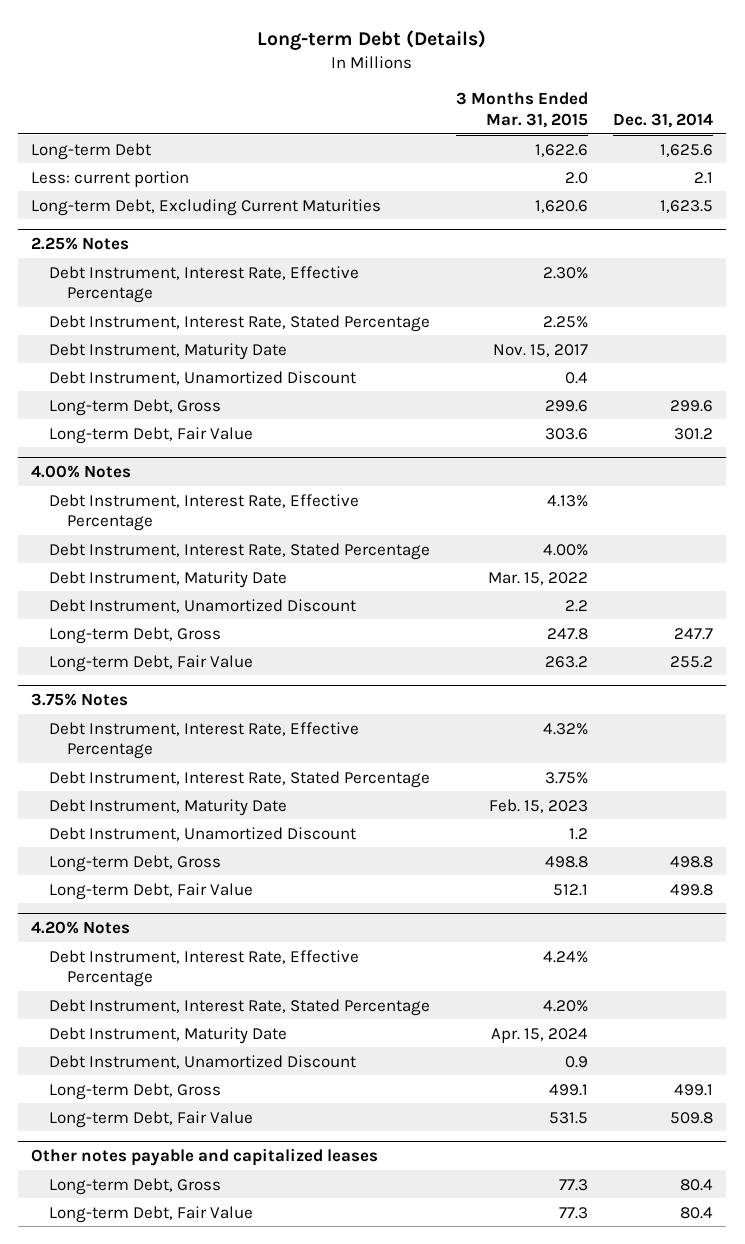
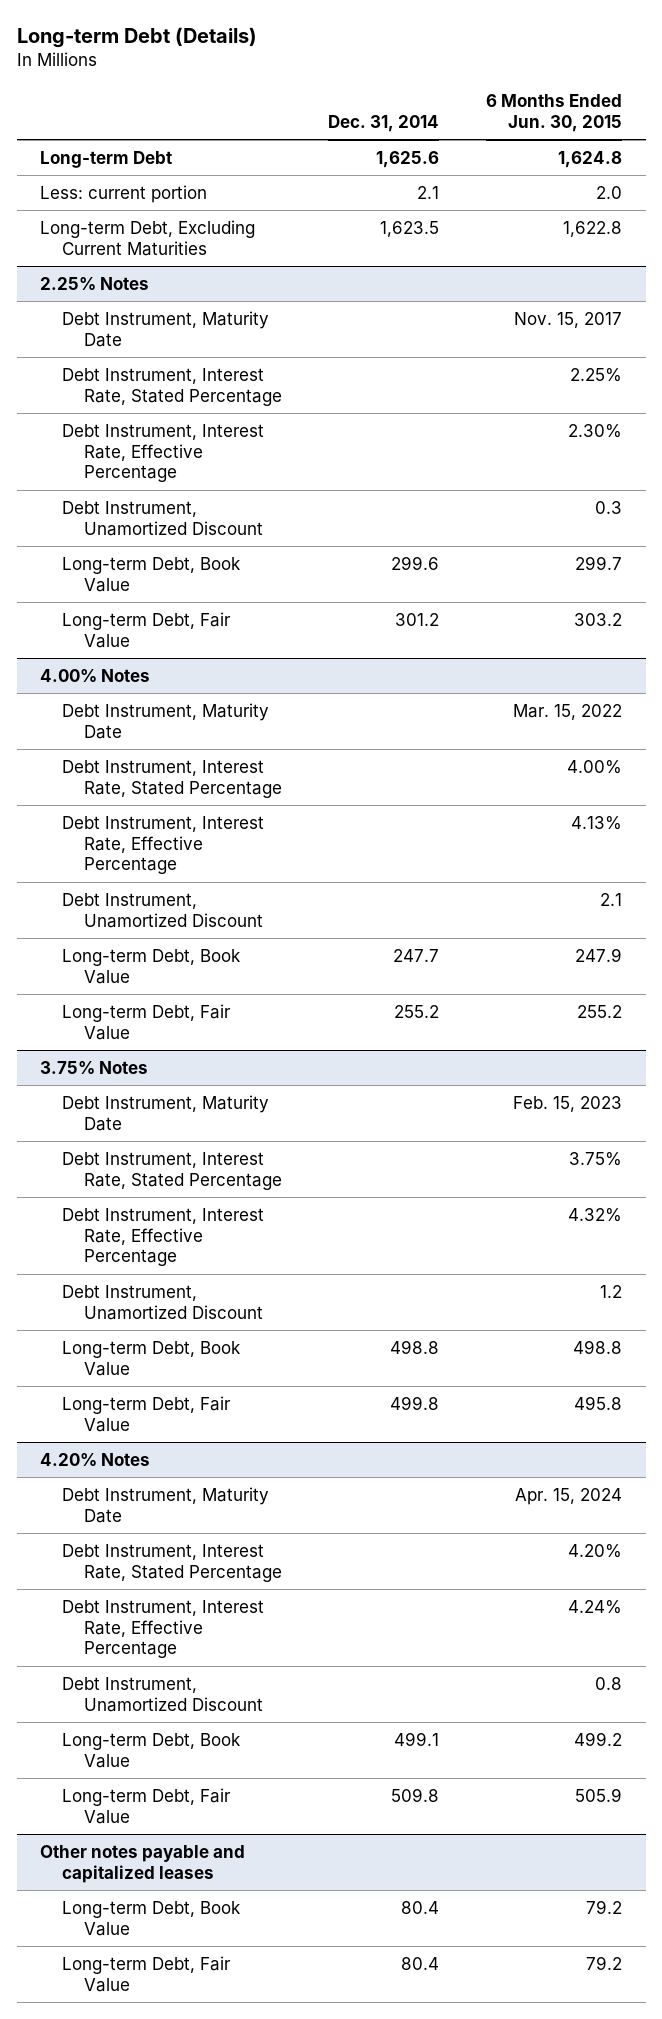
- | 3 Months Ended Mar. 31, 2015 | Dec. 31, 2014
+ | Dec. 31, 2014 | 6 Months Ended Jun. 30, 2015
@ 2.25% Notes
moved down: Debt Instrument, Interest Rate, Stated Percentage | | 2.25%
moved down: Debt Instrument, Interest Rate, Effective Percentage | | 2.30%
- Long-term Debt, Gross | 299.6 | 299.6
+ Long-term Debt, Book Value | 299.6 | 299.7
@ 4.00% Notes
moved down: Debt Instrument, Interest Rate, Stated Percentage | | 4.00%
moved down: Debt Instrument, Interest Rate, Effective Percentage | | 4.13%
- Long-term Debt, Gross | 247.8 | 247.7
+ Long-term Debt, Book Value | 247.7 | 247.9
@ 3.75% Notes
moved down: Debt Instrument, Interest Rate, Stated Percentage | | 3.75%
moved down: Debt Instrument, Interest Rate, Effective Percentage | | 4.32%
- Long-term Debt, Gross | 498.8 | 498.8
+ Long-term Debt, Book Value | 498.8 | 498.8
@ 4.20% Notes
moved down: Debt Instrument, Interest Rate, Stated Percentage | | 4.20%
moved down: Debt Instrument, Interest Rate, Effective Percentage | | 4.24%
- Long-term Debt, Gross | 499.1 | 499.1
+ Long-term Debt, Book Value | 499.1 | 499.2
@ Other notes payable and capitalized leases
- Long-term Debt, Gross | 77.3 | 80.4
+ Long-term Debt, Book Value | 80.4 | 79.2

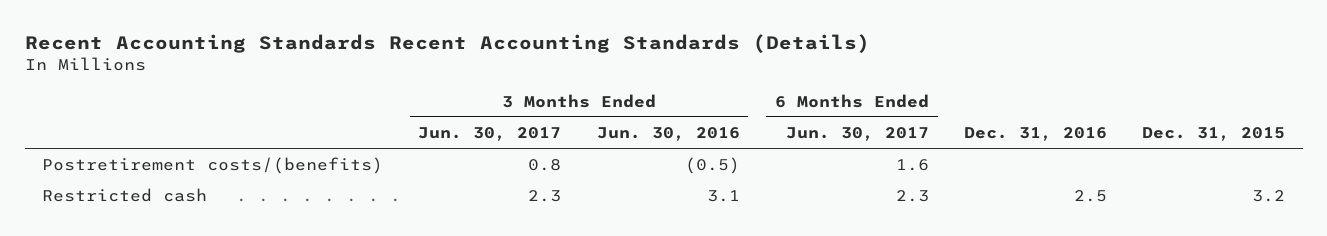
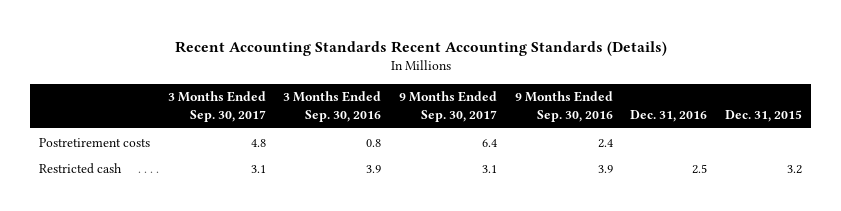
- | 3 Months Ended Jun. 30, 2017 | 3 Months Ended Jun. 30, 2016 | 6 Months Ended Jun. 30, 2017 | Dec. 31, 2016 | Dec. 31, 2015
+ | 3 Months Ended Sep. 30, 2017 | 3 Months Ended Sep. 30, 2016 | 9 Months Ended Sep. 30, 2017 | 9 Months Ended Sep. 30, 2016 | Dec. 31, 2016 | Dec. 31, 2015
- Postretirement costs/(benefits) | 0.8 | (0.5) | 1.6 | |
+ Postretirement costs | 4.8 | 0.8 | 6.4 | 2.4 | |

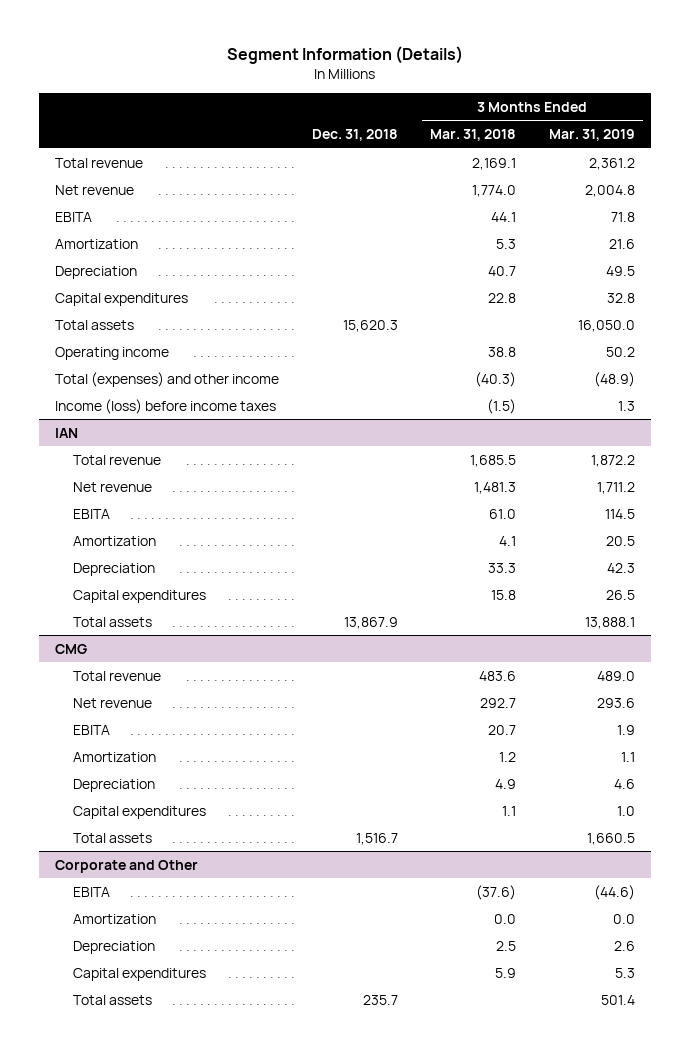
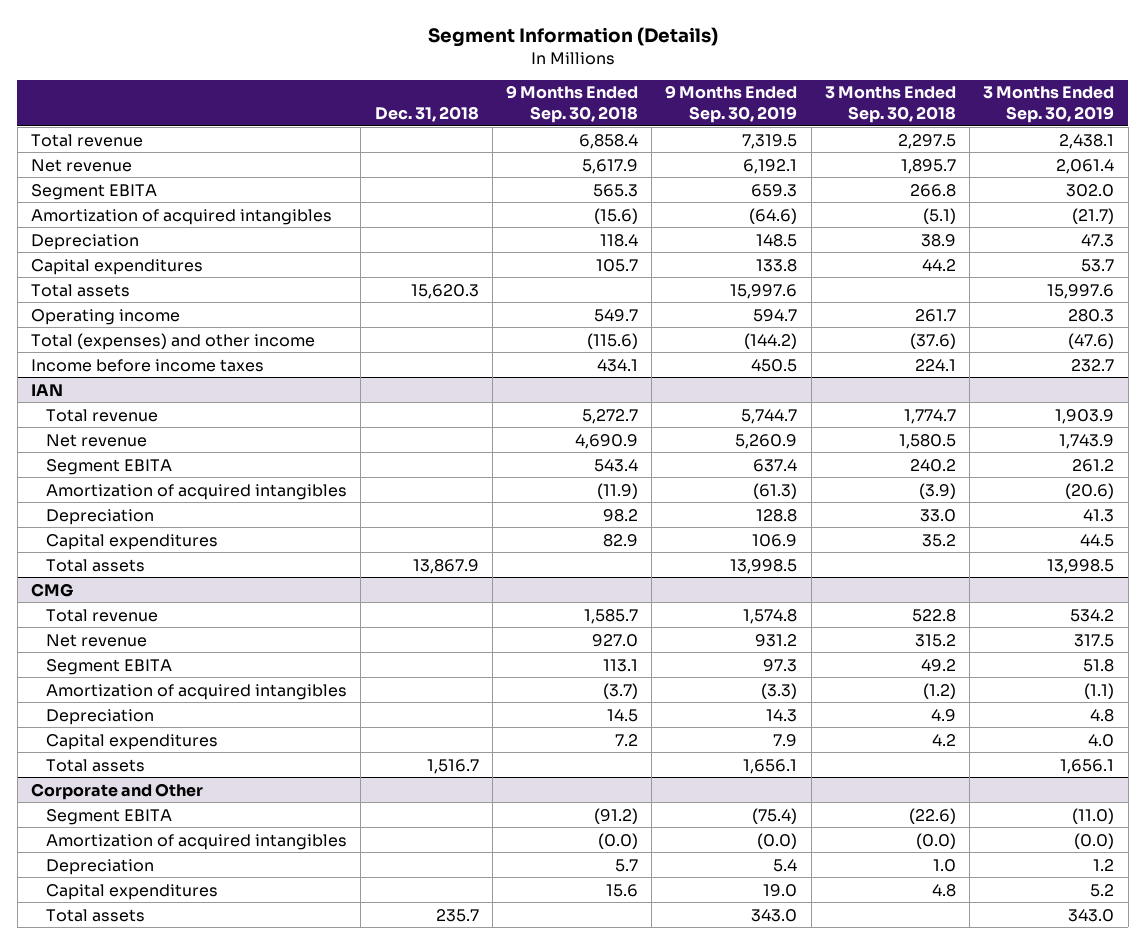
- | Dec. 31, 2018 | 3 Months Ended Mar. 31, 2018 | 3 Months Ended Mar. 31, 2019
+ | Dec. 31, 2018 | 9 Months Ended Sep. 30, 2018 | 9 Months Ended Sep. 30, 2019 | 3 Months Ended Sep. 30, 2018 | 3 Months Ended Sep. 30, 2019
- EBITA | | 44.1 | 71.8
- Amortization | | 5.3 | 21.6
+ Segment EBITA | | 565.3 | 659.3 | 266.8 | 302.0
+ Amortization of acquired intangibles | | (15.6) | (64.6) | (5.1) | (21.7)
- Income (loss) before income taxes | | (1.5) | 1.3
+ Income before income taxes | | 434.1 | 450.5 | 224.1 | 232.7
@ IAN
- EBITA | | 61.0 | 114.5
- Amortization | | 4.1 | 20.5
+ Segment EBITA | | 543.4 | 637.4 | 240.2 | 261.2
+ Amortization of acquired intangibles | | (11.9) | (61.3) | (3.9) | (20.6)
@ CMG
- EBITA | | 20.7 | 1.9
- Amortization | | 1.2 | 1.1
+ Segment EBITA | | 113.1 | 97.3 | 49.2 | 51.8
+ Amortization of acquired intangibles | | (3.7) | (3.3) | (1.2) | (1.1)
@ Corporate and Other
- EBITA | | (37.6) | (44.6)
- Amortization | | 0.0 | 0.0
+ Segment EBITA | | (91.2) | (75.4) | (22.6) | (11.0)
+ Amortization of acquired intangibles | | (0.0) | (0.0) | (0.0) | (0.0)

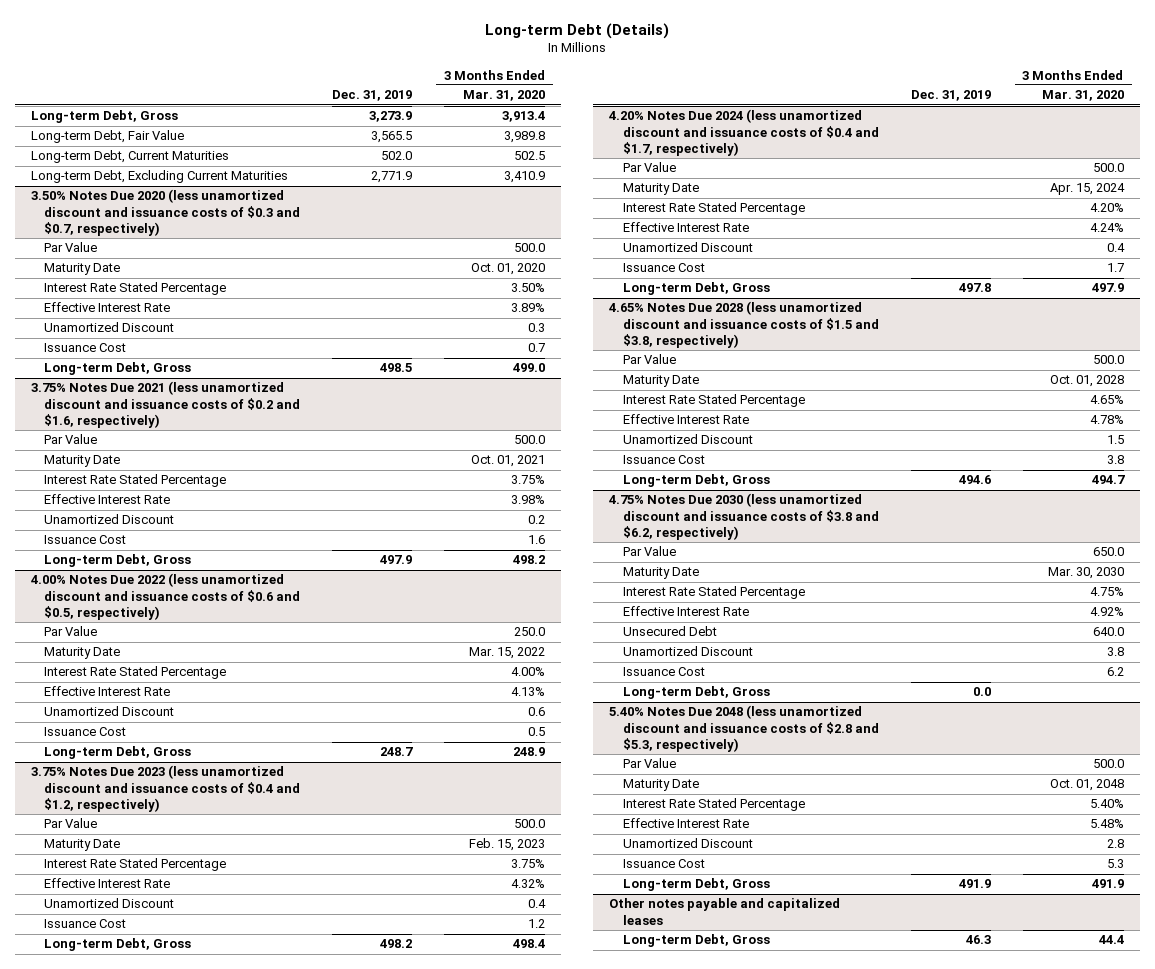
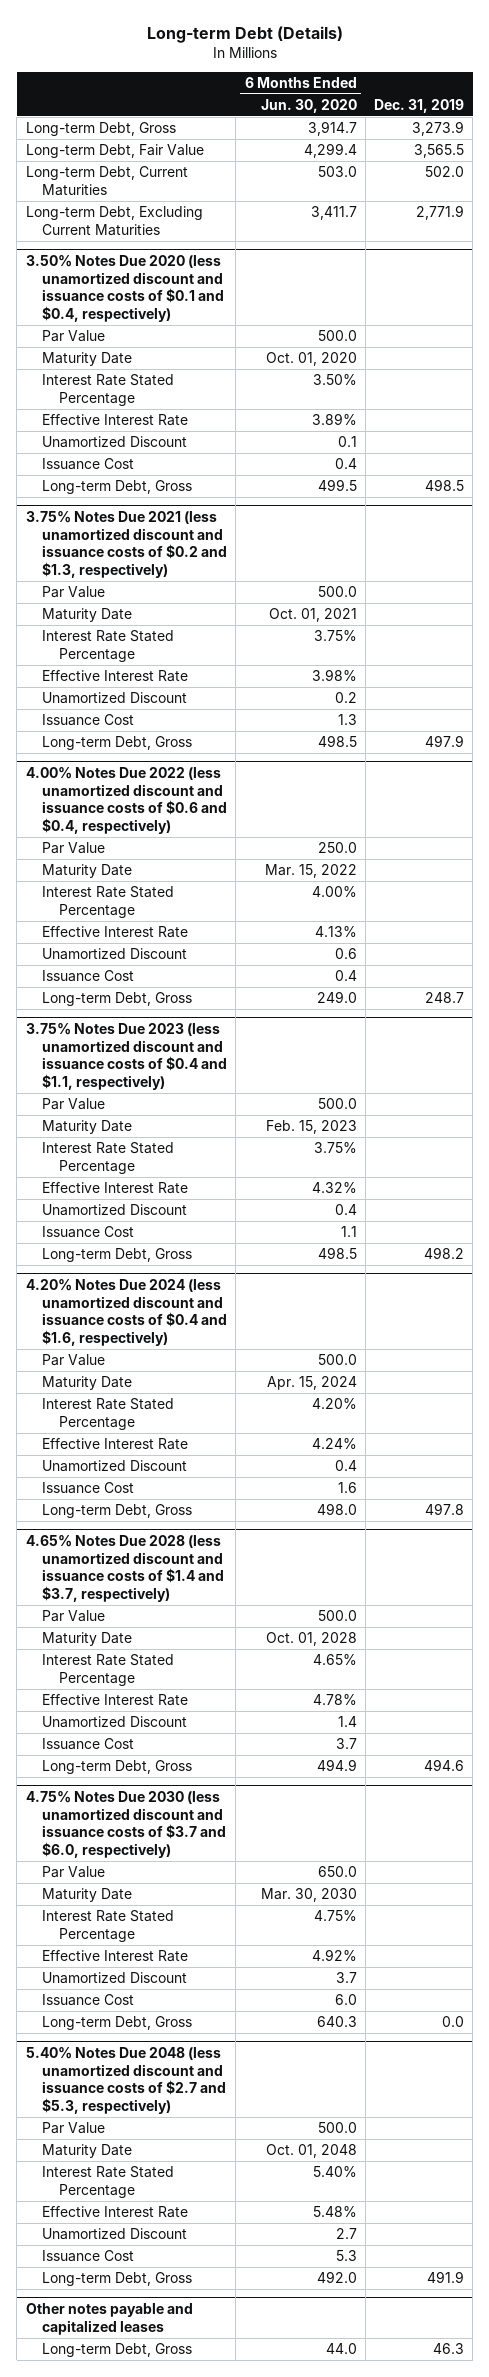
- | Dec. 31, 2019 | 3 Months Ended Mar. 31, 2020
+ | 6 Months Ended Jun. 30, 2020 | Dec. 31, 2019
- 3.50% Notes Due 2020 (less unamortized discount and issuance costs of $0.3 and $0.7, respectively)
+ 3.50% Notes Due 2020 (less unamortized discount and issuance costs of $0.1 and $0.4, respectively)
- 3.75% Notes Due 2021 (less unamortized discount and issuance costs of $0.2 and $1.6, respectively)
+ 3.75% Notes Due 2021 (less unamortized discount and issuance costs of $0.2 and $1.3, respectively)
- 4.00% Notes Due 2022 (less unamortized discount and issuance costs of $0.6 and $0.5, respectively)
+ 4.00% Notes Due 2022 (less unamortized discount and issuance costs of $0.6 and $0.4, respectively)
- 3.75% Notes Due 2023 (less unamortized discount and issuance costs of $0.4 and $1.2, respectively)
+ 3.75% Notes Due 2023 (less unamortized discount and issuance costs of $0.4 and $1.1, respectively)
- 4.20% Notes Due 2024 (less unamortized discount and issuance costs of $0.4 and $1.7, respectively)
+ 4.20% Notes Due 2024 (less unamortized discount and issuance costs of $0.4 and $1.6, respectively)
- 4.65% Notes Due 2028 (less unamortized discount and issuance costs of $1.5 and $3.8, respectively)
+ 4.65% Notes Due 2028 (less unamortized discount and issuance costs of $1.4 and $3.7, respectively)
- 4.75% Notes Due 2030 (less unamortized discount and issuance costs of $3.8 and $6.2, respectively)
+ 4.75% Notes Due 2030 (less unamortized discount and issuance costs of $3.7 and $6.0, respectively)
- Unsecured Debt | | 640.0
- 5.40% Notes Due 2048 (less unamortized discount and issuance costs of $2.8 and $5.3, respectively)
+ 5.40% Notes Due 2048 (less unamortized discount and issuance costs of $2.7 and $5.3, respectively)

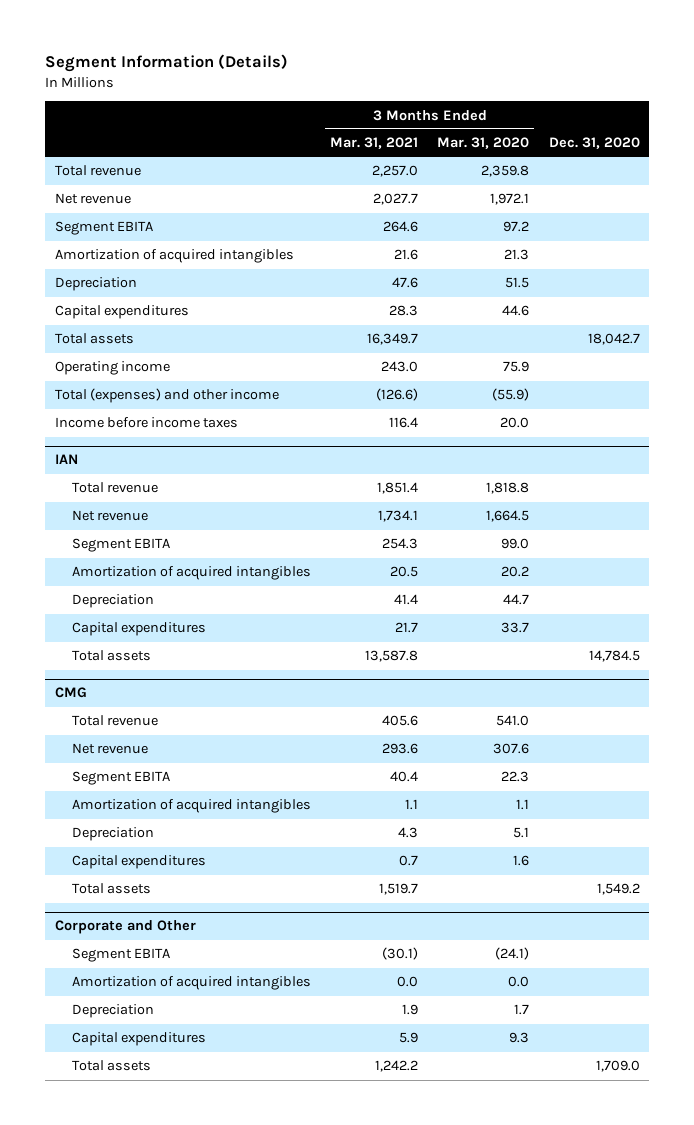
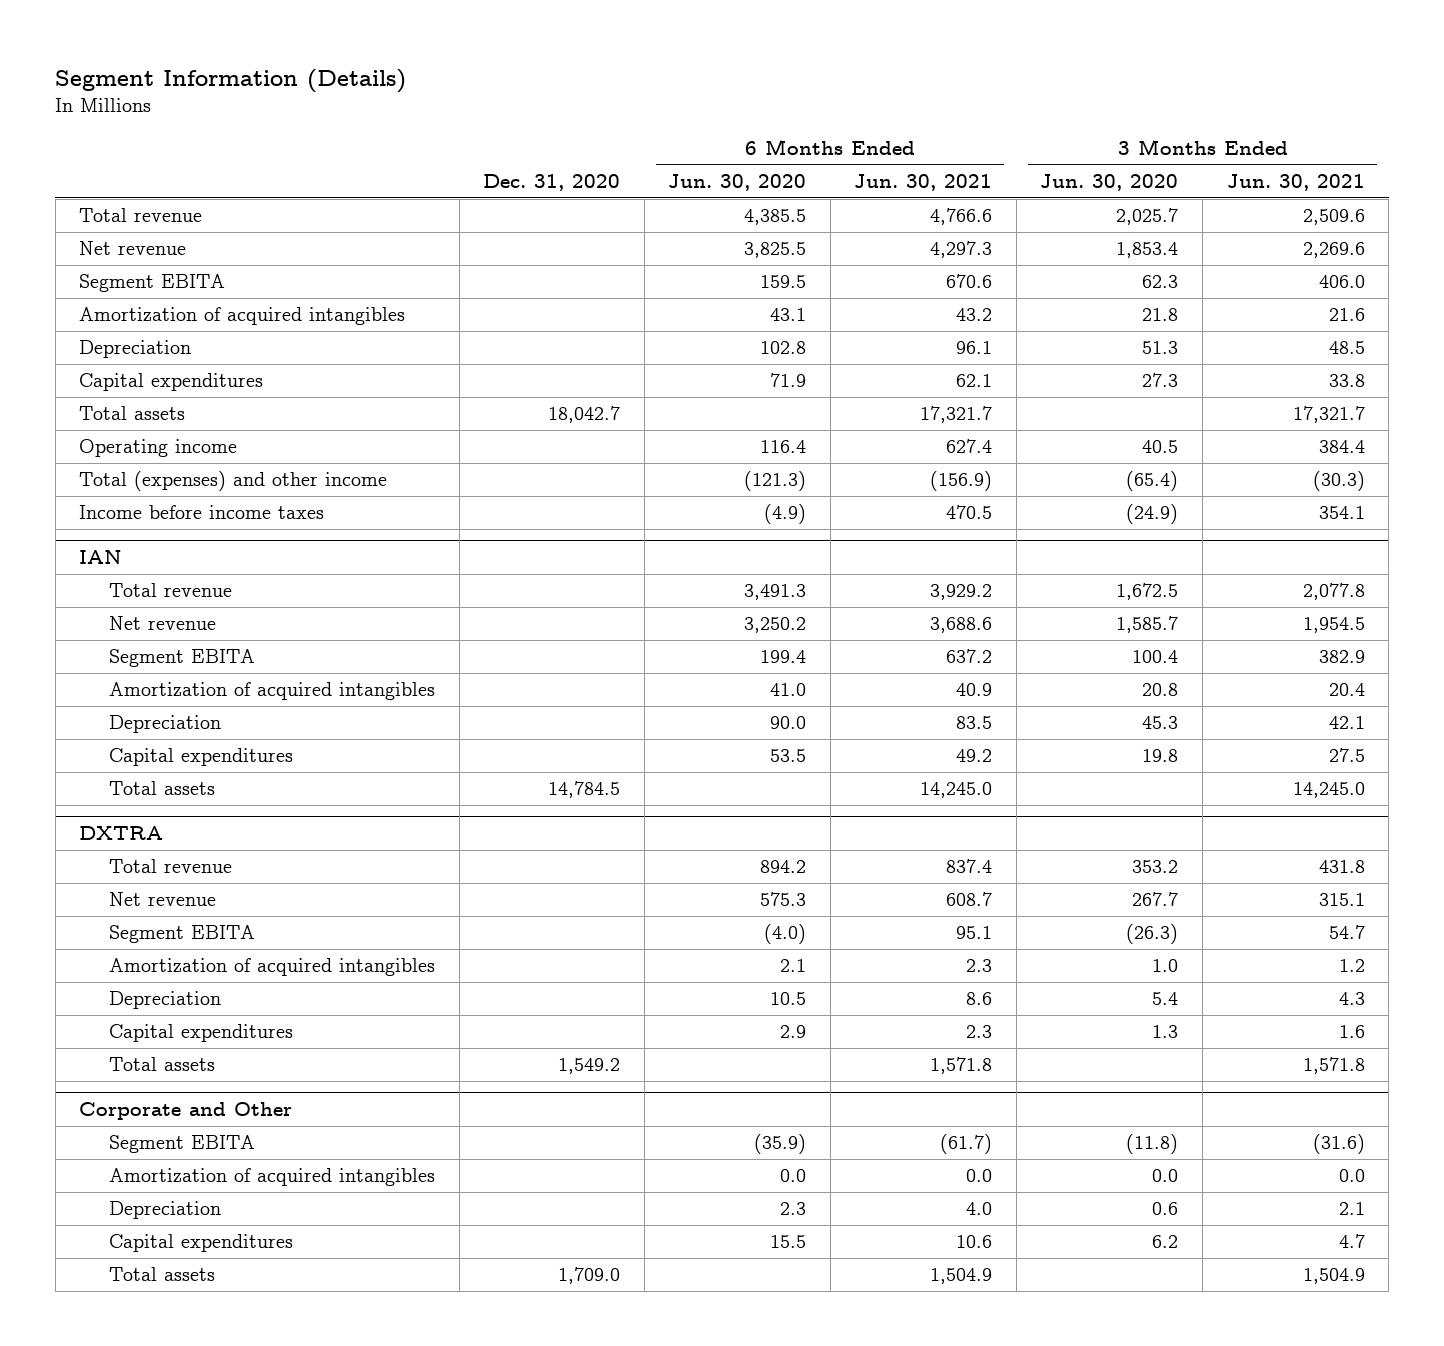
- | 3 Months Ended Mar. 31, 2021 | 3 Months Ended Mar. 31, 2020 | Dec. 31, 2020
+ | Dec. 31, 2020 | 6 Months Ended Jun. 30, 2020 | 6 Months Ended Jun. 30, 2021 | 3 Months Ended Jun. 30, 2020 | 3 Months Ended Jun. 30, 2021
- CMG
+ DXTRA

